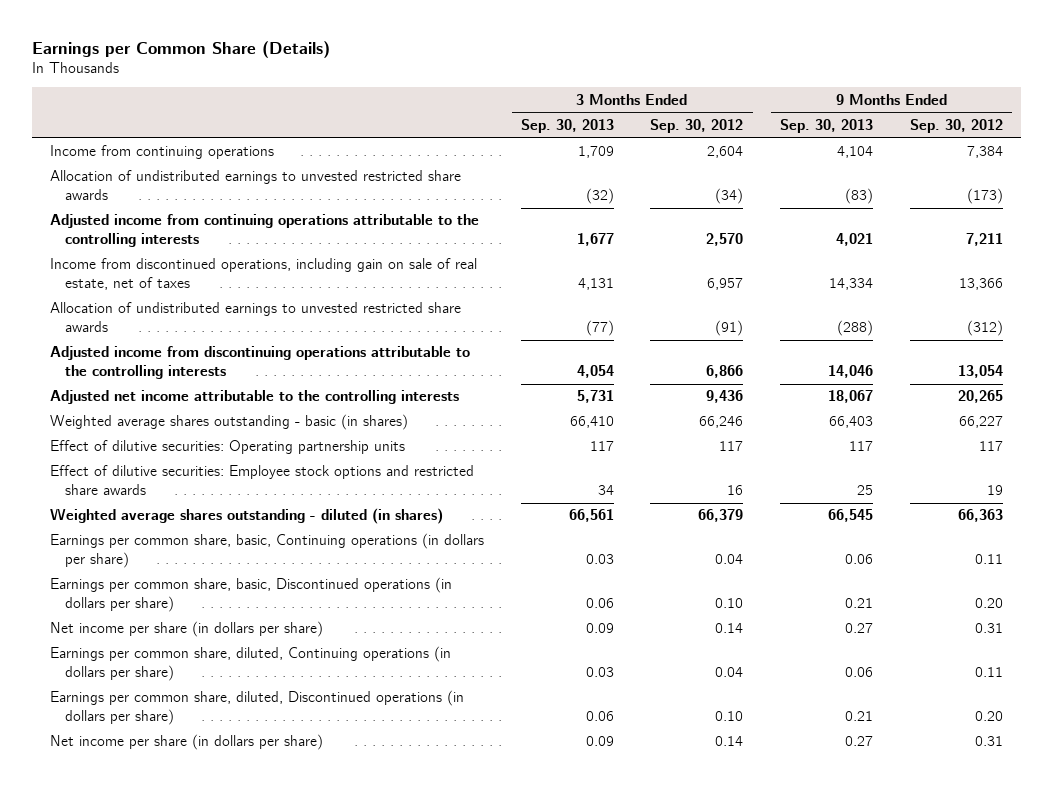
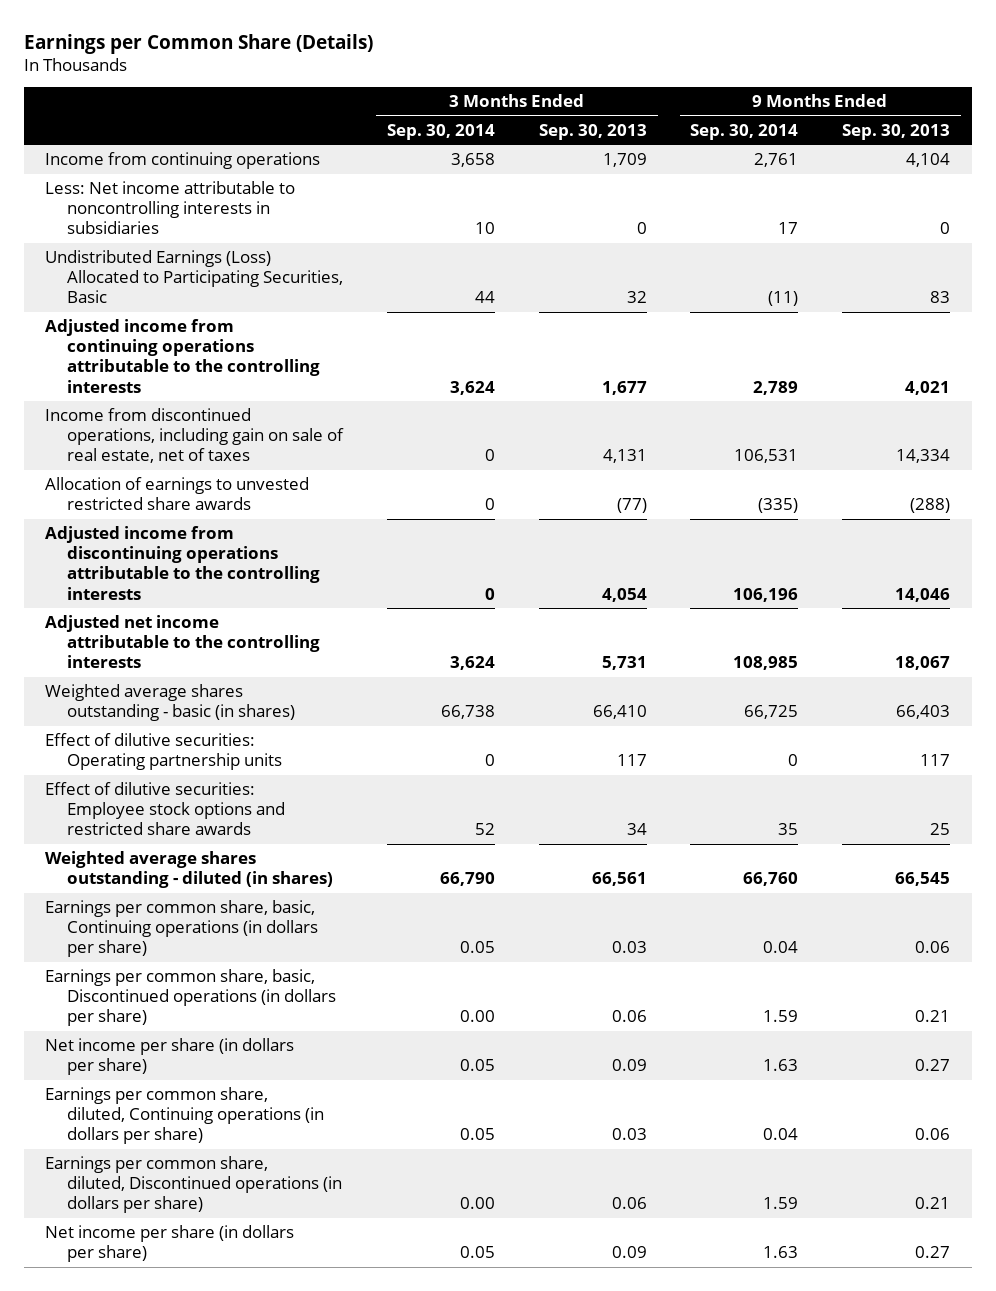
- | 3 Months Ended Sep. 30, 2013 | 3 Months Ended Sep. 30, 2012 | 9 Months Ended Sep. 30, 2013 | 9 Months Ended Sep. 30, 2012
+ | 3 Months Ended Sep. 30, 2014 | 3 Months Ended Sep. 30, 2013 | 9 Months Ended Sep. 30, 2014 | 9 Months Ended Sep. 30, 2013
- Allocation of undistributed earnings to unvested restricted share awards | (32) | (34) | (83) | (173)
+ Less: Net income attributable to noncontrolling interests in subsidiaries | 10 | 0 | 17 | 0
+ Undistributed Earnings (Loss) Allocated to Participating Securities, Basic | 44 | 32 | (11) | 83
- Allocation of undistributed earnings to unvested restricted share awards | (77) | (91) | (288) | (312)
+ Allocation of earnings to unvested restricted share awards | 0 | (77) | (335) | (288)

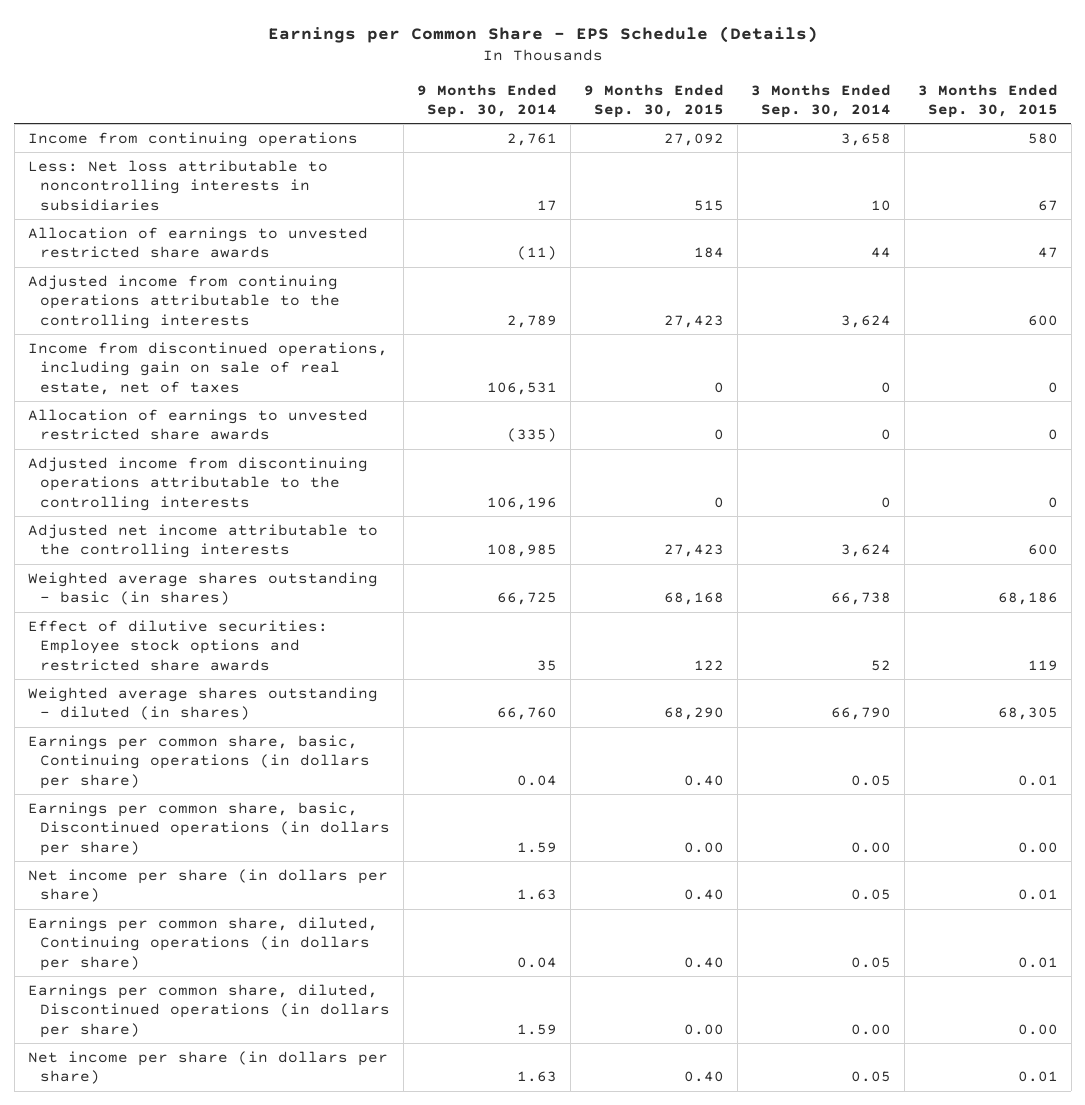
- Earnings per Common Share (Details)
+ Earnings per Common Share - EPS Schedule (Details)
- | 3 Months Ended Sep. 30, 2014 | 3 Months Ended Sep. 30, 2013 | 9 Months Ended Sep. 30, 2014 | 9 Months Ended Sep. 30, 2013
+ | 9 Months Ended Sep. 30, 2014 | 9 Months Ended Sep. 30, 2015 | 3 Months Ended Sep. 30, 2014 | 3 Months Ended Sep. 30, 2015
- Less: Net income attributable to noncontrolling interests in subsidiaries | 10 | 0 | 17 | 0
- Undistributed Earnings (Loss) Allocated to Participating Securities, Basic | 44 | 32 | (11) | 83
+ Less: Net loss attributable to noncontrolling interests in subsidiaries | 17 | 515 | 10 | 67
+ Allocation of earnings to unvested restricted share awards | (11) | 184 | 44 | 47
- Effect of dilutive securities: Operating partnership units | 0 | 117 | 0 | 117

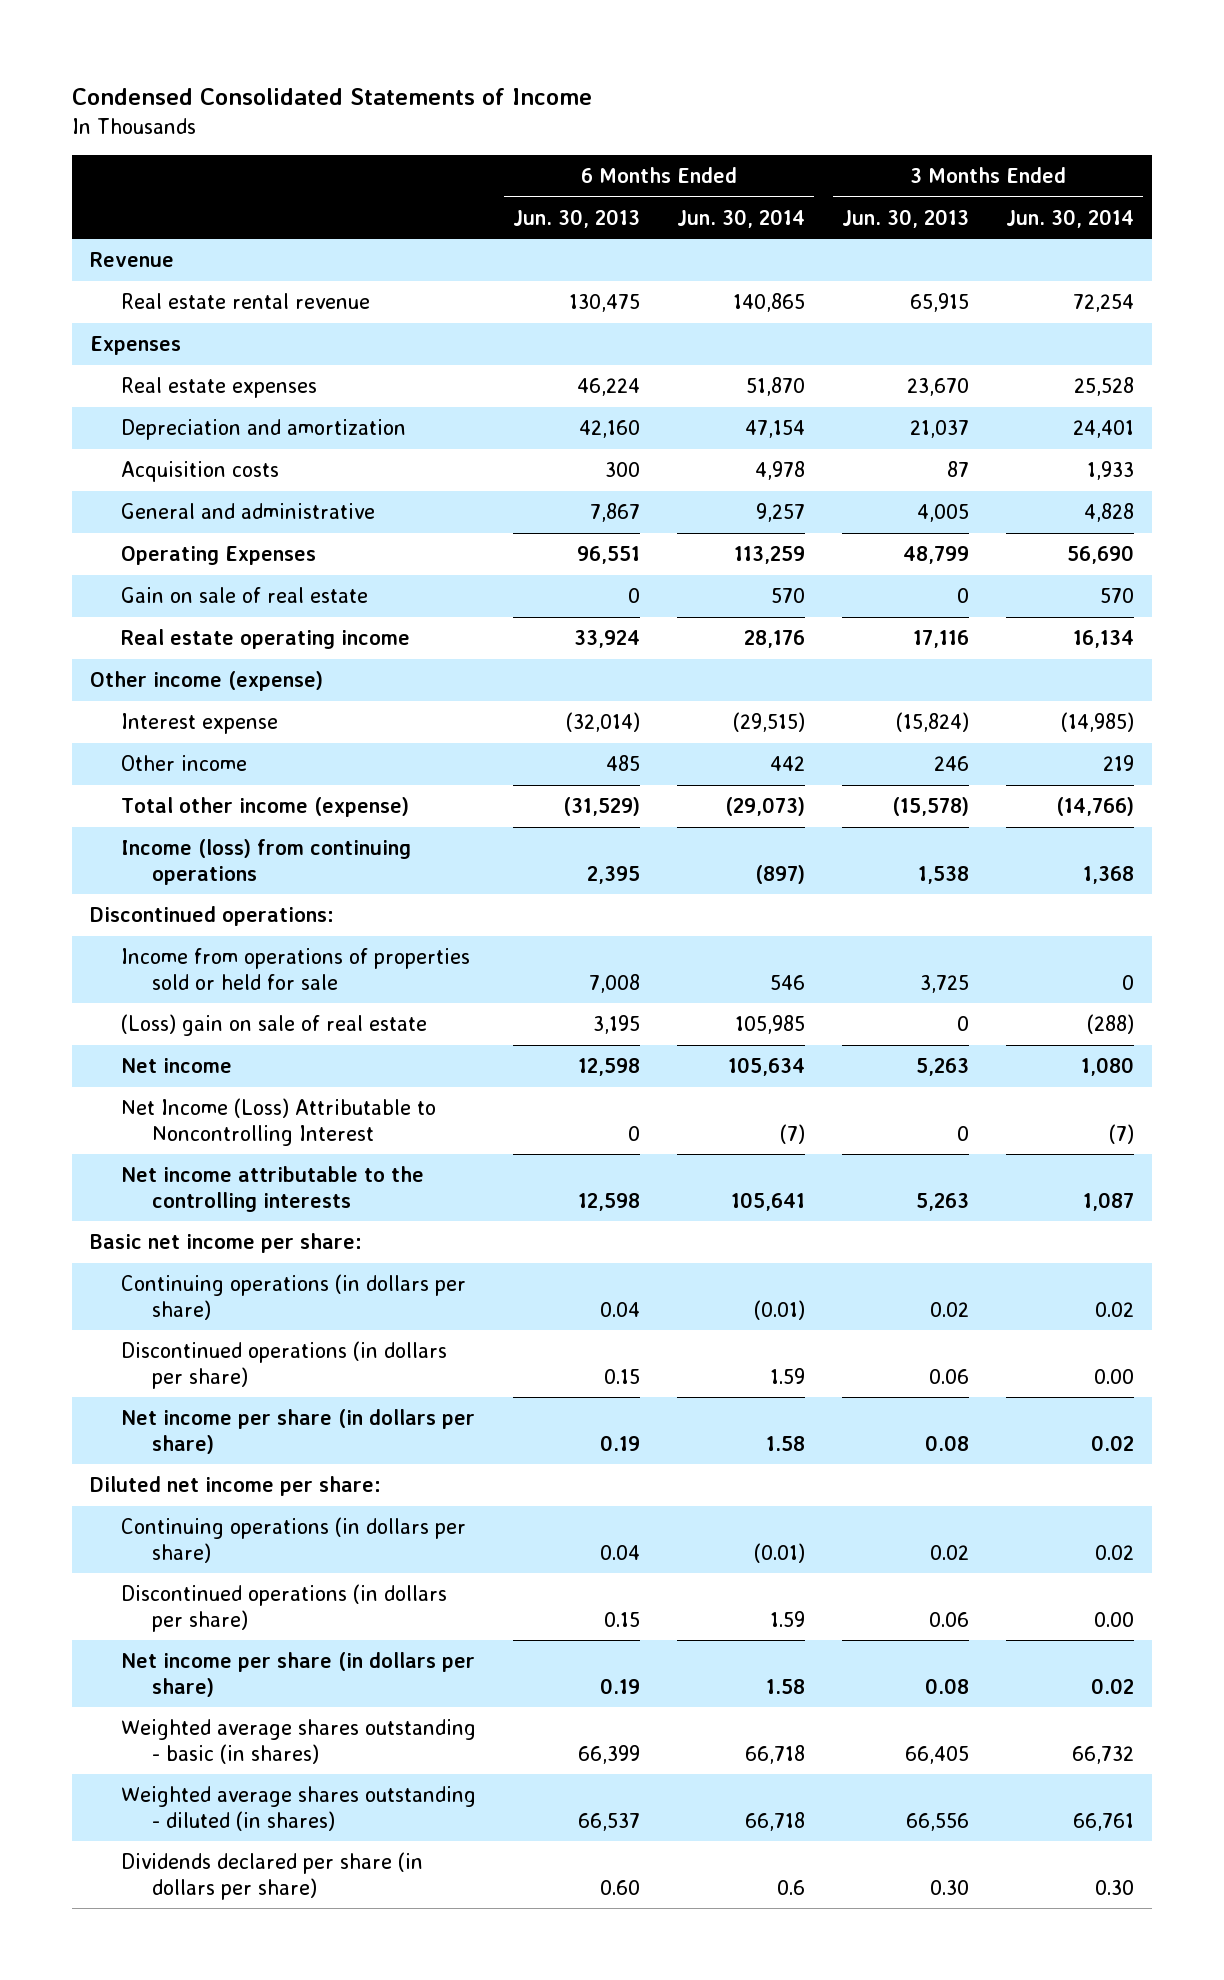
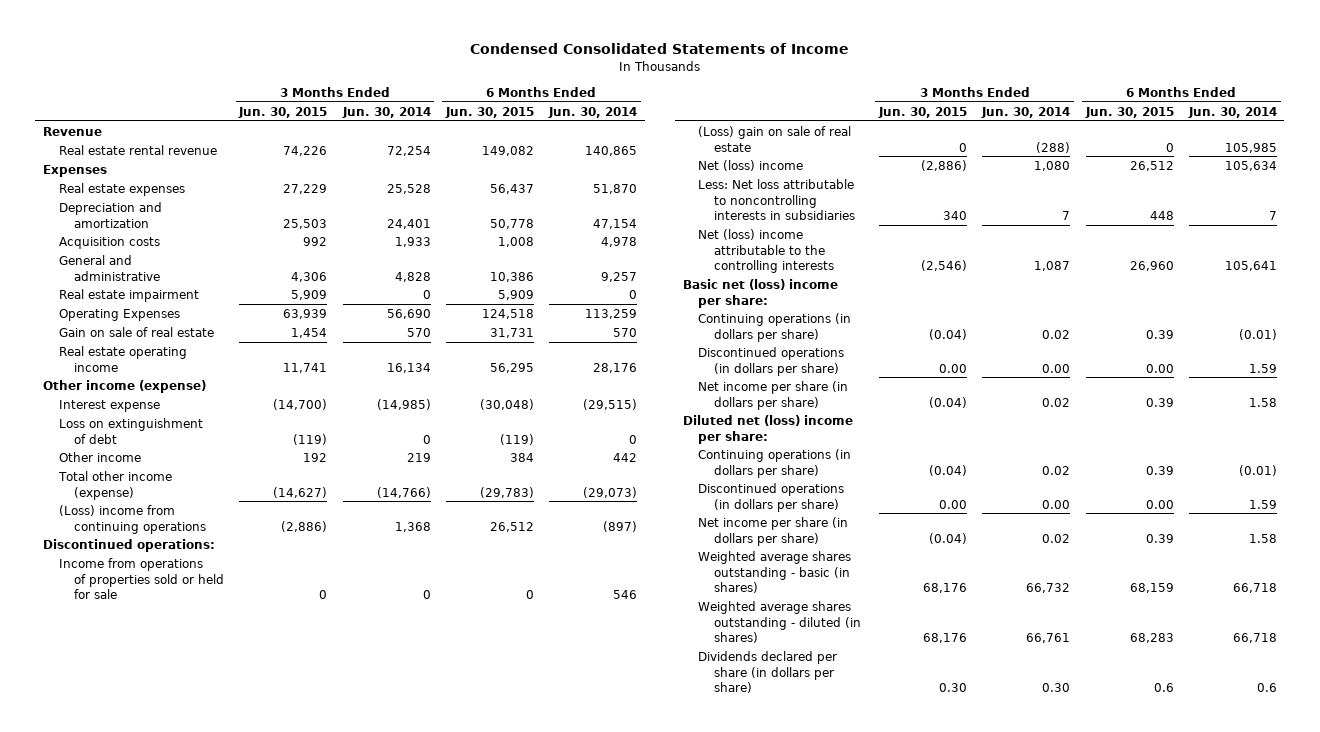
- | 6 Months Ended Jun. 30, 2013 | 6 Months Ended Jun. 30, 2014 | 3 Months Ended Jun. 30, 2013 | 3 Months Ended Jun. 30, 2014
+ | 3 Months Ended Jun. 30, 2015 | 3 Months Ended Jun. 30, 2014 | 6 Months Ended Jun. 30, 2015 | 6 Months Ended Jun. 30, 2014
+ Real estate impairment | 5,909 | 0 | 5,909 | 0
+ Loss on extinguishment of debt | (119) | 0 | (119) | 0
- Income (loss) from continuing operations | 2,395 | (897) | 1,538 | 1,368
+ (Loss) income from continuing operations | (2,886) | 1,368 | 26,512 | (897)
- Net income | 12,598 | 105,634 | 5,263 | 1,080
- Net Income (Loss) Attributable to Noncontrolling Interest | 0 | (7) | 0 | (7)
- Net income attributable to the controlling interests | 12,598 | 105,641 | 5,263 | 1,087
- Basic net income per share:
+ Net (loss) income | (2,886) | 1,080 | 26,512 | 105,634
+ Less: Net loss attributable to noncontrolling interests in subsidiaries | 340 | 7 | 448 | 7
+ Net (loss) income attributable to the controlling interests | (2,546) | 1,087 | 26,960 | 105,641
+ Basic net (loss) income per share:
- Diluted net income per share:
+ Diluted net (loss) income per share:

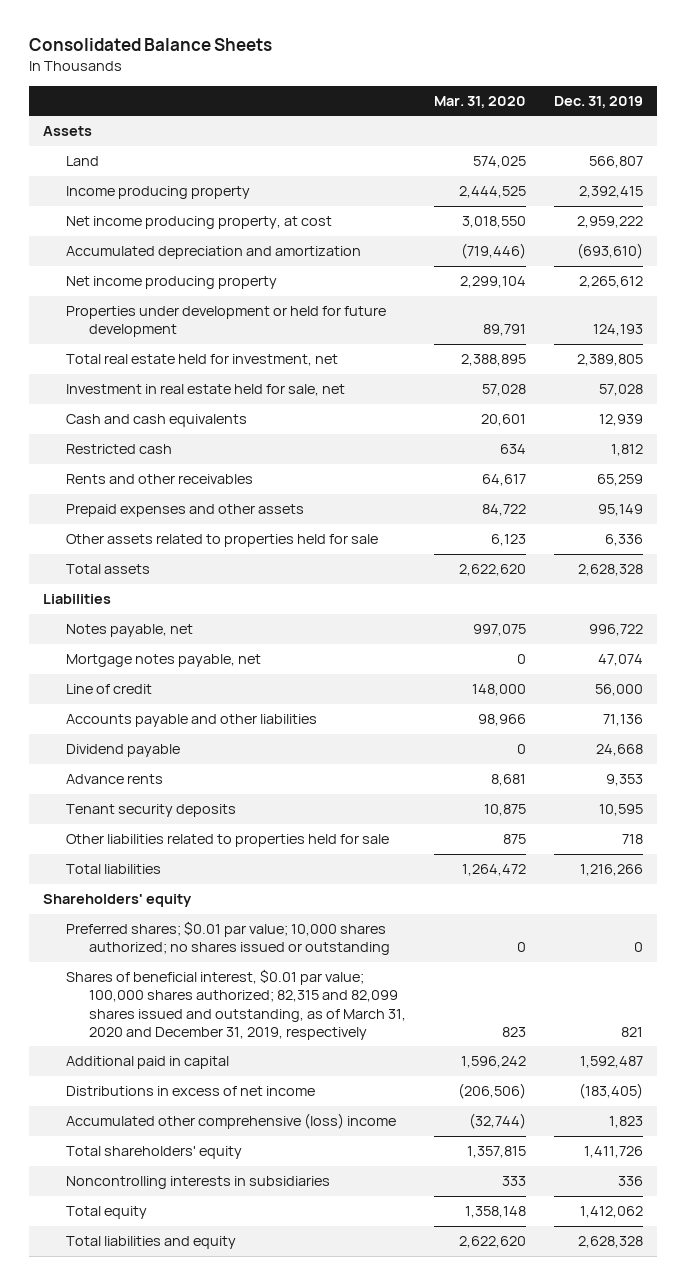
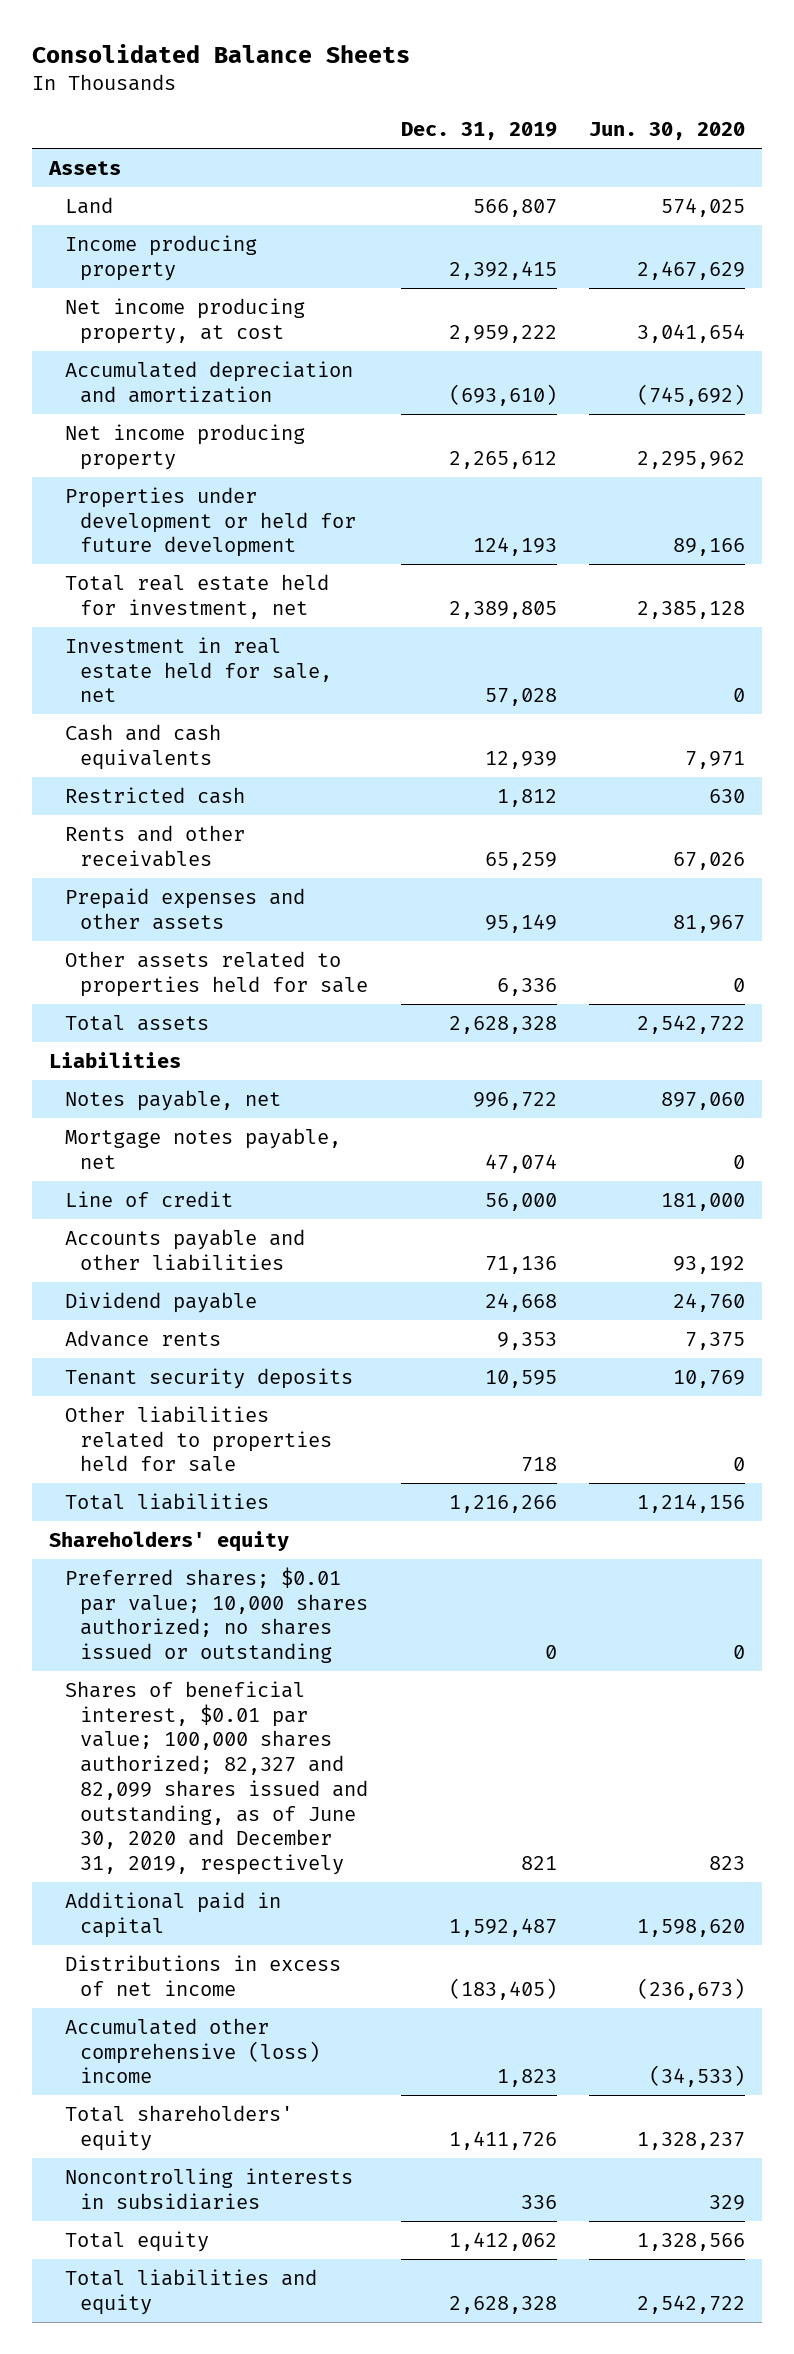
- | Mar. 31, 2020 | Dec. 31, 2019
+ | Dec. 31, 2019 | Jun. 30, 2020
- Shares of beneficial interest, $0.01 par value; 100,000 shares authorized; 82,315 and 82,099 shares issued and outstanding, as of March 31, 2020 and December 31, 2019, respectively | 823 | 821
+ Shares of beneficial interest, $0.01 par value; 100,000 shares authorized; 82,327 and 82,099 shares issued and outstanding, as of June 30, 2020 and December 31, 2019, respectively | 821 | 823

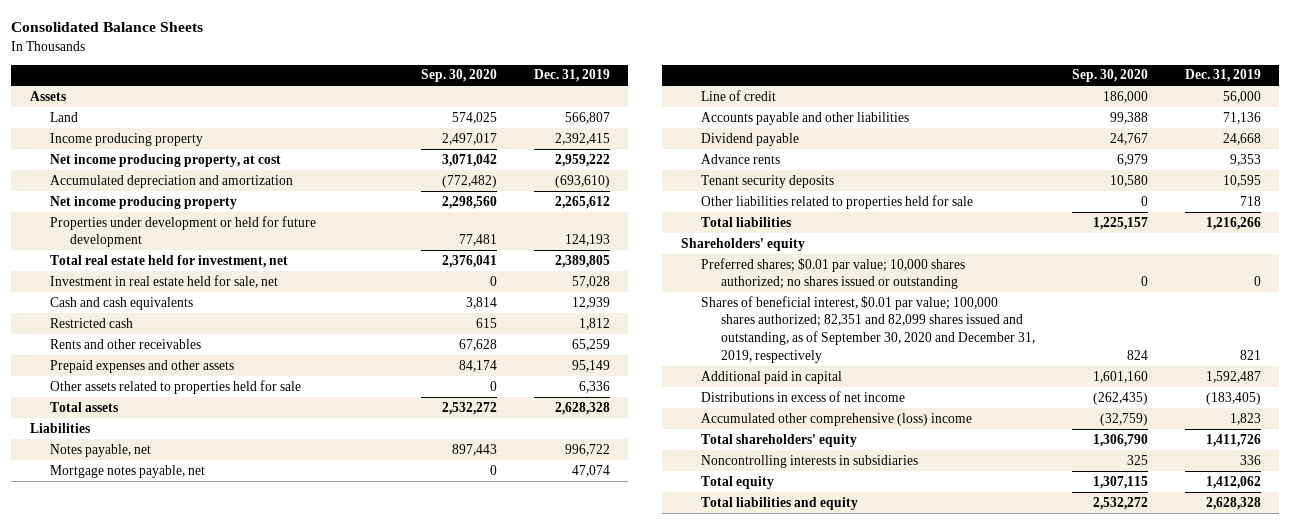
- | Dec. 31, 2019 | Jun. 30, 2020
+ | Sep. 30, 2020 | Dec. 31, 2019
- Shares of beneficial interest, $0.01 par value; 100,000 shares authorized; 82,327 and 82,099 shares issued and outstanding, as of June 30, 2020 and December 31, 2019, respectively | 821 | 823
+ Shares of beneficial interest, $0.01 par value; 100,000 shares authorized; 82,351 and 82,099 shares issued and outstanding, as of September 30, 2020 and December 31, 2019, respectively | 824 | 821

